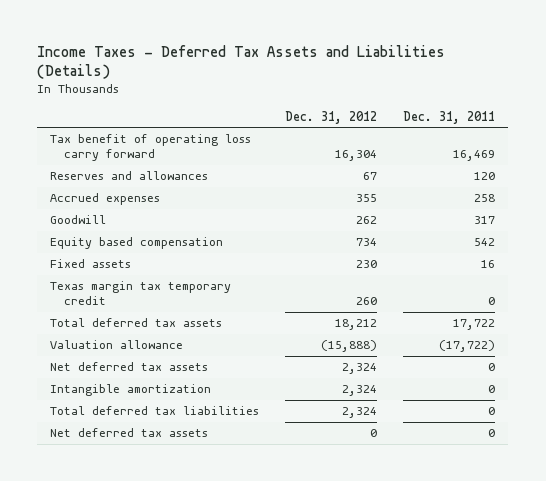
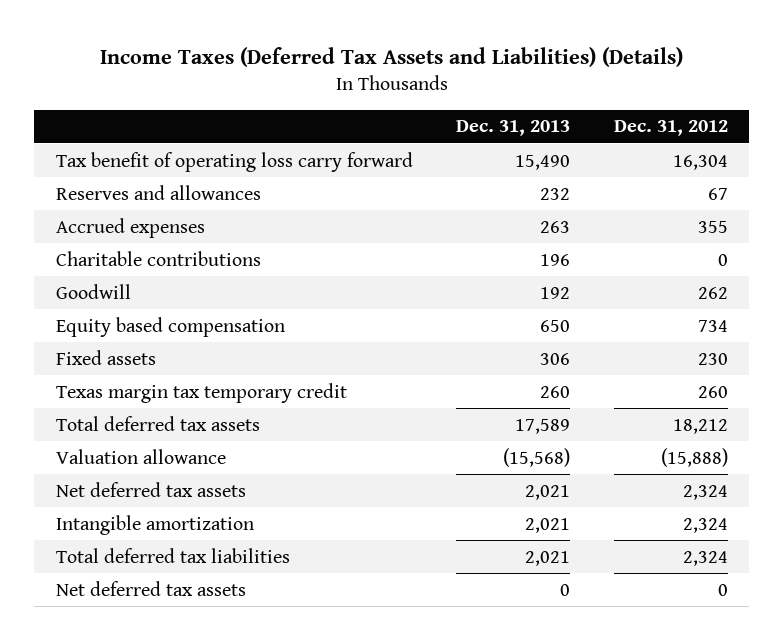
- Income Taxes - Deferred Tax Assets and Liabilities (Details)
+ Income Taxes (Deferred Tax Assets and Liabilities) (Details)
- | Dec. 31, 2012 | Dec. 31, 2011
+ | Dec. 31, 2013 | Dec. 31, 2012
+ Charitable contributions | 196 | 0

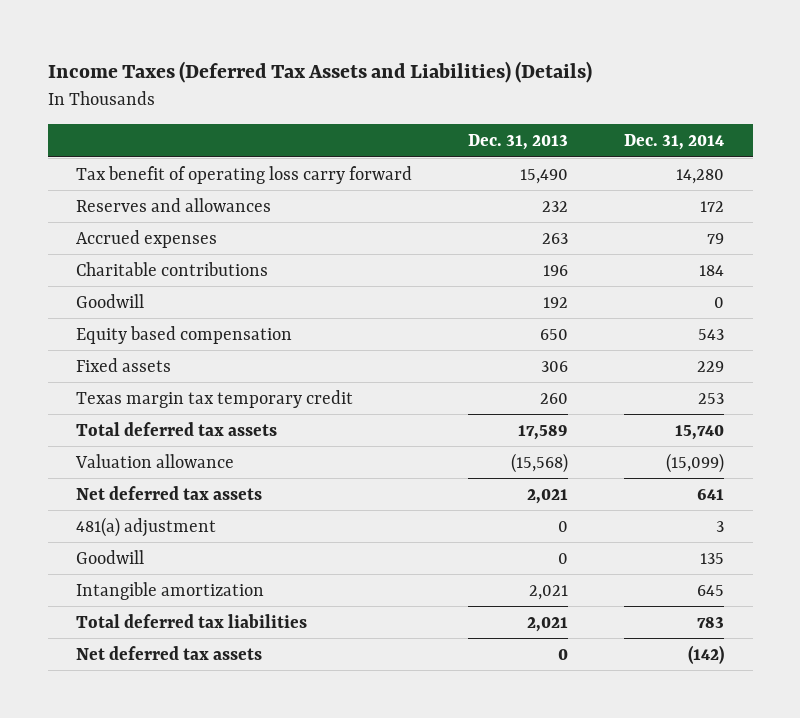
- | Dec. 31, 2013 | Dec. 31, 2012
+ | Dec. 31, 2013 | Dec. 31, 2014
+ 481(a) adjustment | 0 | 3
+ Goodwill | 0 | 135

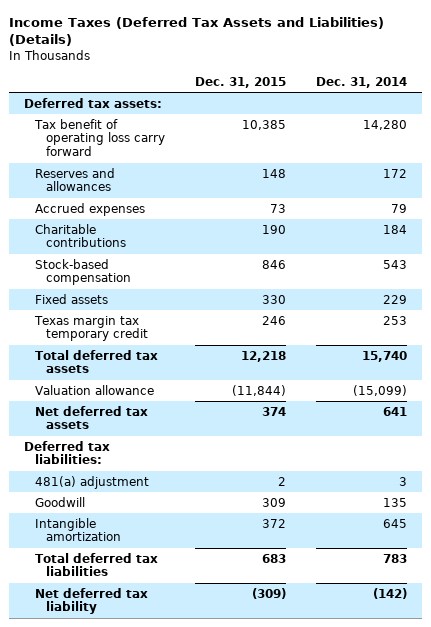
- | Dec. 31, 2013 | Dec. 31, 2014
+ | Dec. 31, 2015 | Dec. 31, 2014
+ Deferred tax assets:
- Goodwill | 192 | 0
- Equity based compensation | 650 | 543
+ Stock-based compensation | 846 | 543
+ Deferred tax liabilities:
- Net deferred tax assets | 0 | (142)
+ Net deferred tax liability | (309) | (142)

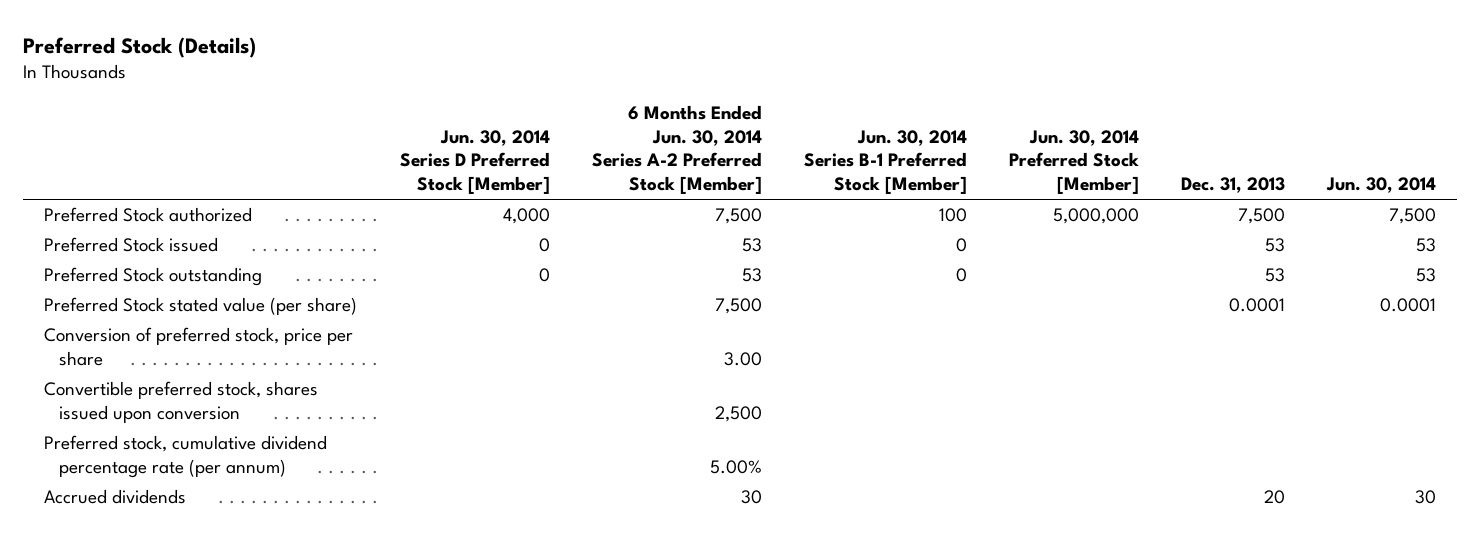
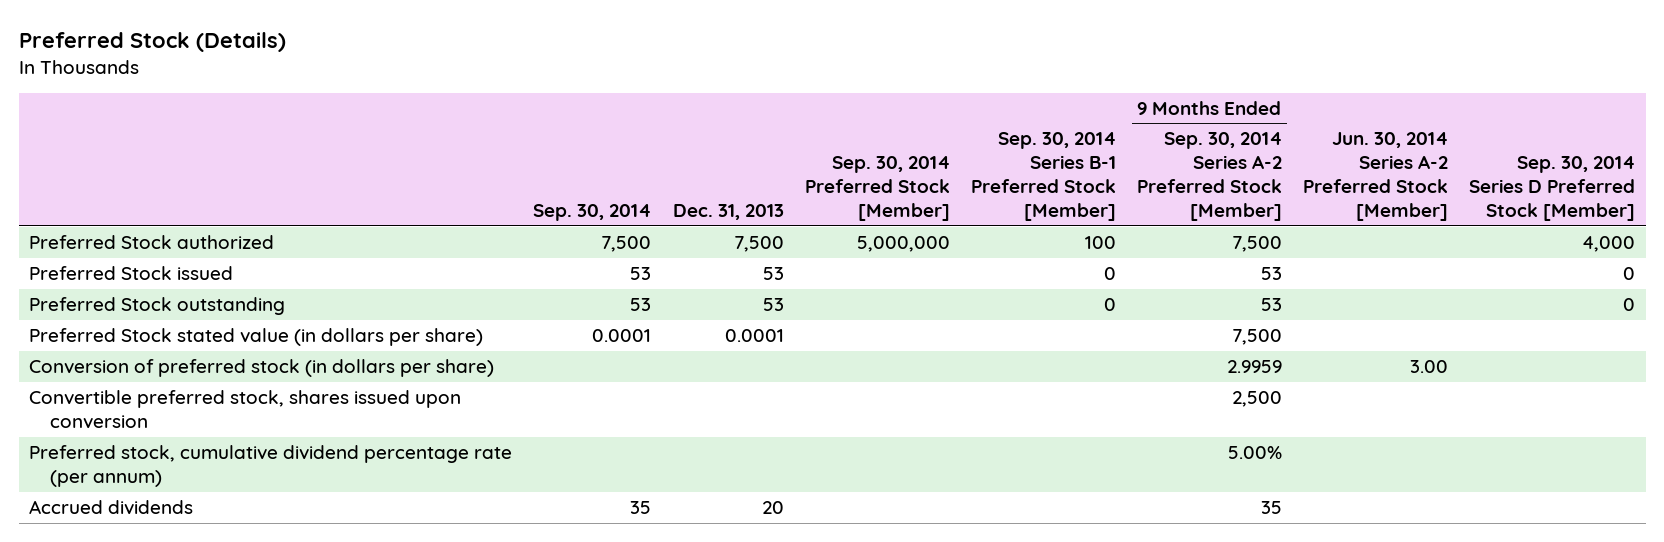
- | Jun. 30, 2014 Series D Preferred Stock [Member] | 6 Months Ended Jun. 30, 2014 Series A-2 Preferred Stock [Member] | Jun. 30, 2014 Series B-1 Preferred Stock [Member] | Jun. 30, 2014 Preferred Stock [Member] | Dec. 31, 2013 | Jun. 30, 2014
+ | Sep. 30, 2014 | Dec. 31, 2013 | Sep. 30, 2014 Preferred Stock [Member] | Sep. 30, 2014 Series B-1 Preferred Stock [Member] | 9 Months Ended Sep. 30, 2014 Series A-2 Preferred Stock [Member] | Jun. 30, 2014 Series A-2 Preferred Stock [Member] | Sep. 30, 2014 Series D Preferred Stock [Member]
- Preferred Stock stated value (per share) | | 7,500 | | | 0.0001 | 0.0001
- Conversion of preferred stock, price per share | | 3.00 | | | |
+ Preferred Stock stated value (in dollars per share) | 0.0001 | 0.0001 | | | 7,500 | |
+ Conversion of preferred stock (in dollars per share) | | | | | 2.9959 | 3.00 |

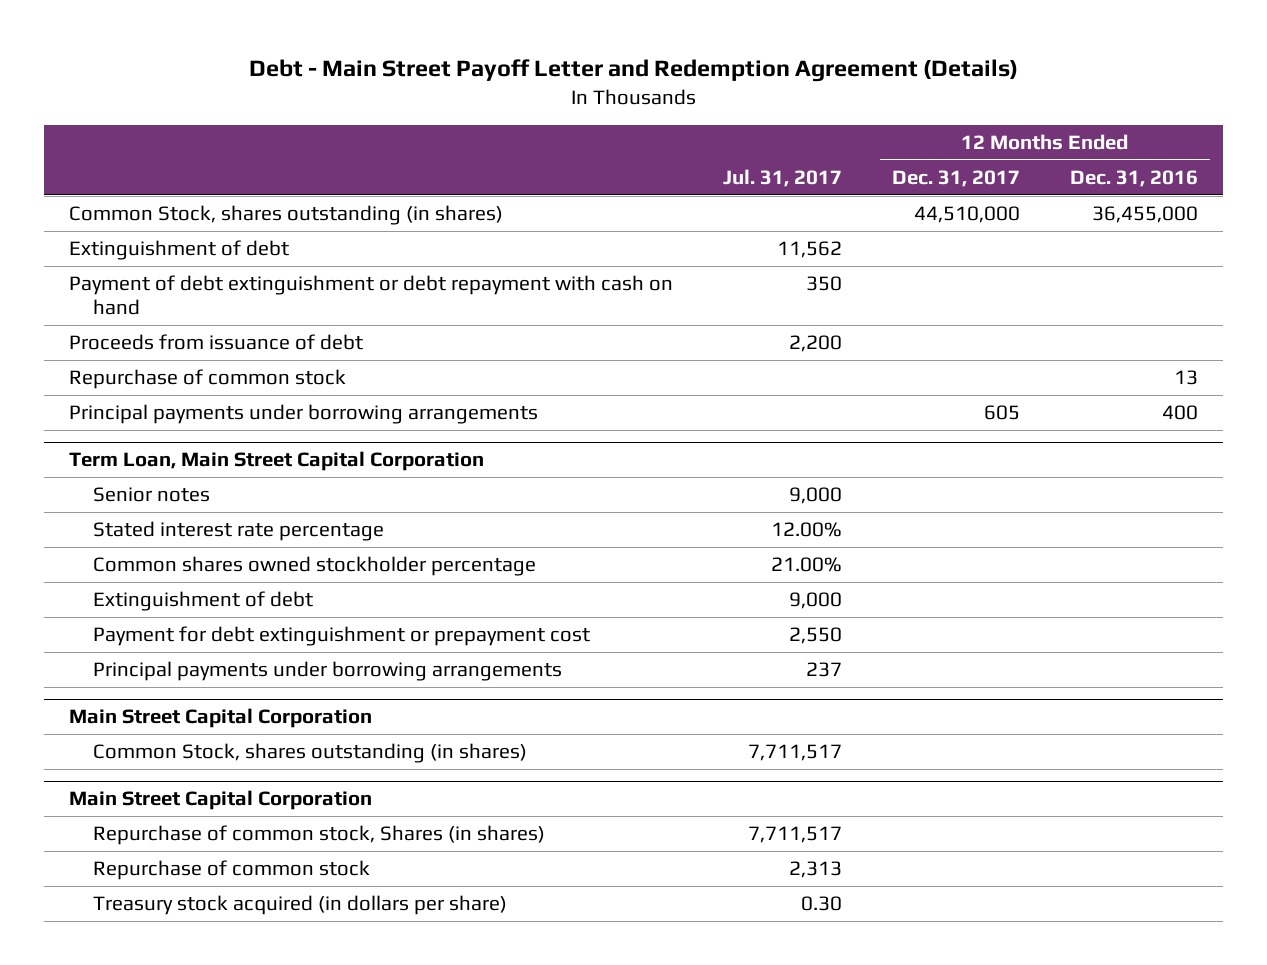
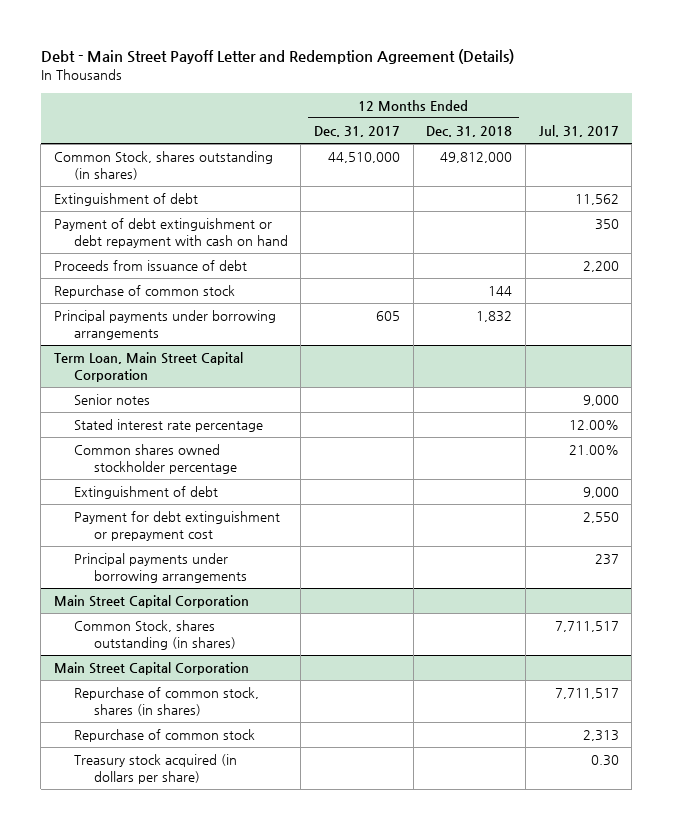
- | Jul. 31, 2017 | 12 Months Ended Dec. 31, 2017 | 12 Months Ended Dec. 31, 2016
+ | 12 Months Ended Dec. 31, 2017 | 12 Months Ended Dec. 31, 2018 | Jul. 31, 2017
@ Main Street Capital Corporation
- Repurchase of common stock, Shares (in shares) | 7,711,517 | |
+ Repurchase of common stock, shares (in shares) | | | 7,711,517

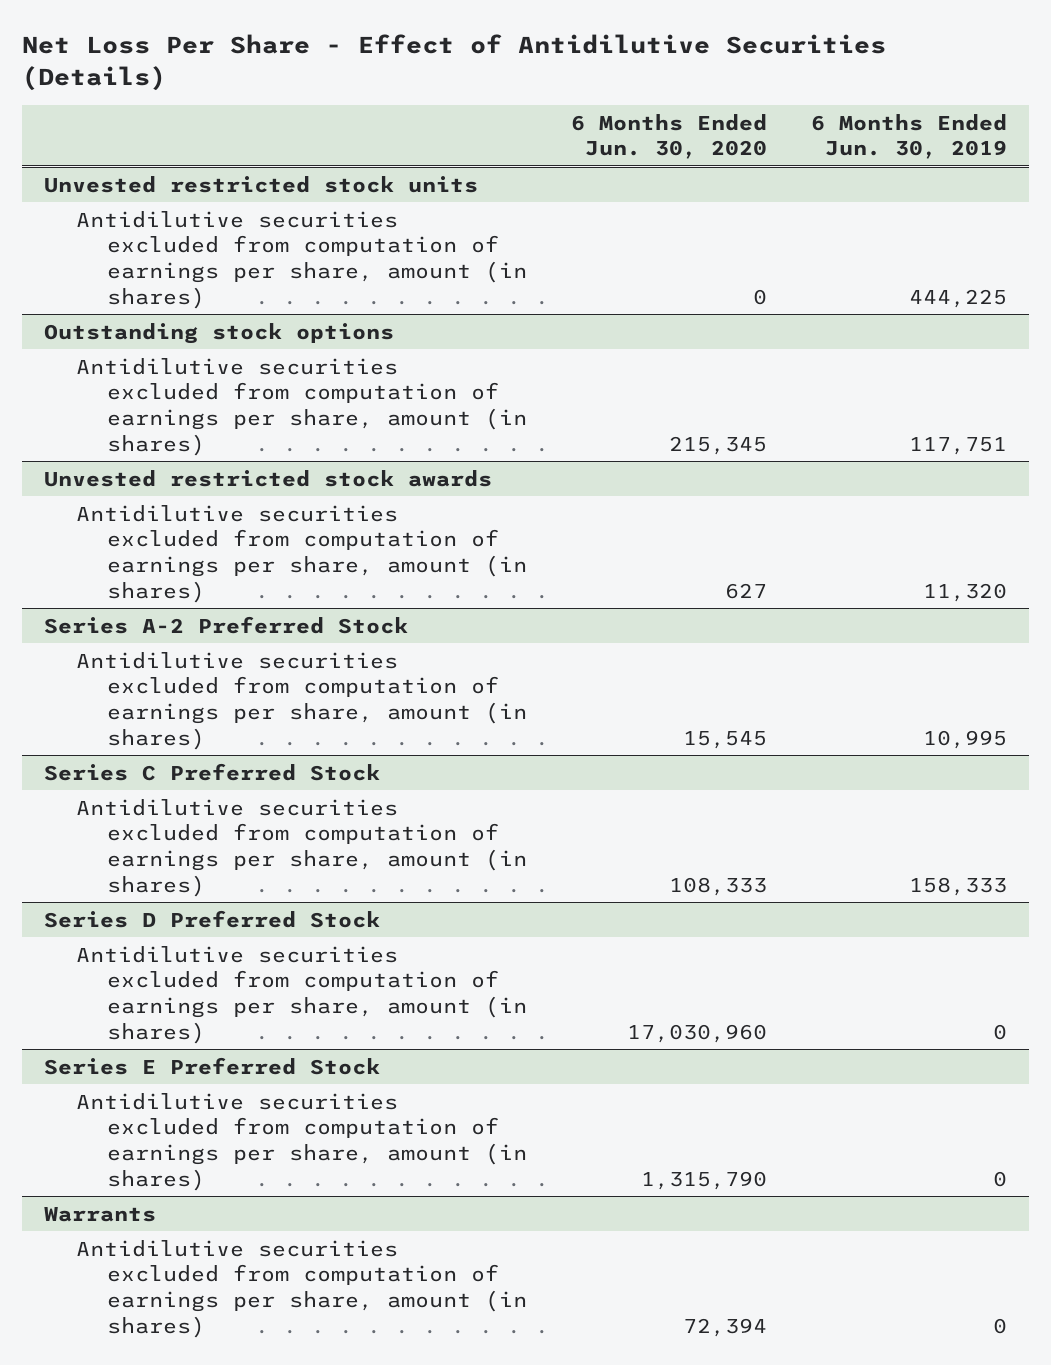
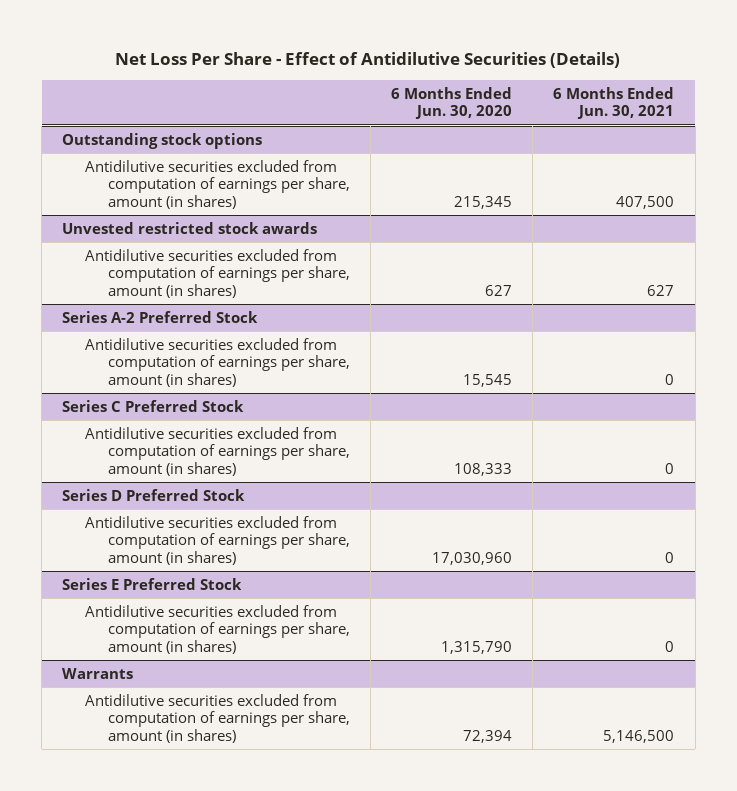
- | 6 Months Ended Jun. 30, 2020 | 6 Months Ended Jun. 30, 2019
+ | 6 Months Ended Jun. 30, 2020 | 6 Months Ended Jun. 30, 2021
- Unvested restricted stock units
- Antidilutive securities excluded from computation of earnings per share, amount (in shares) | 0 | 444,225

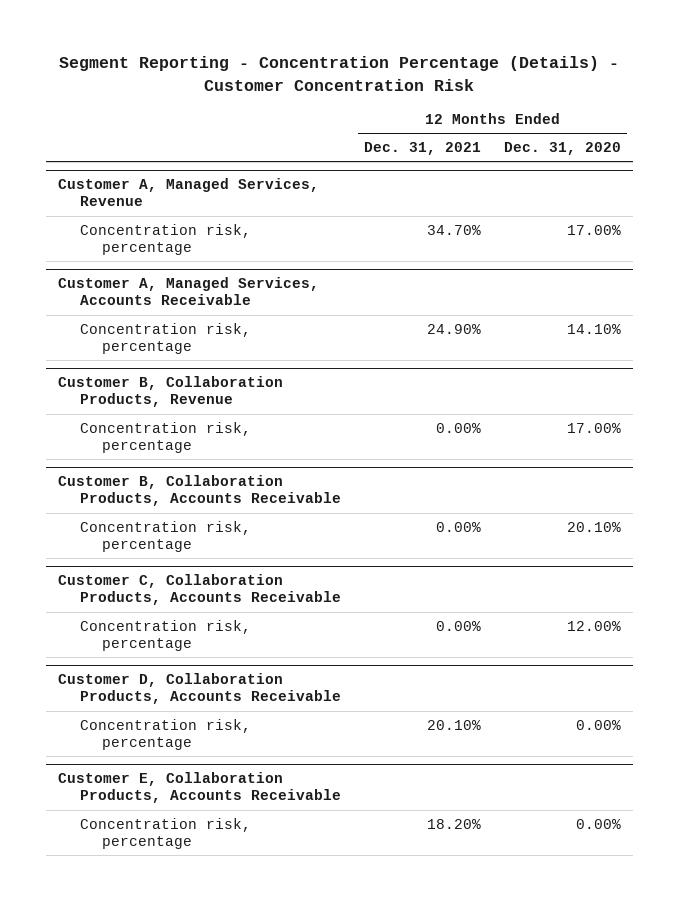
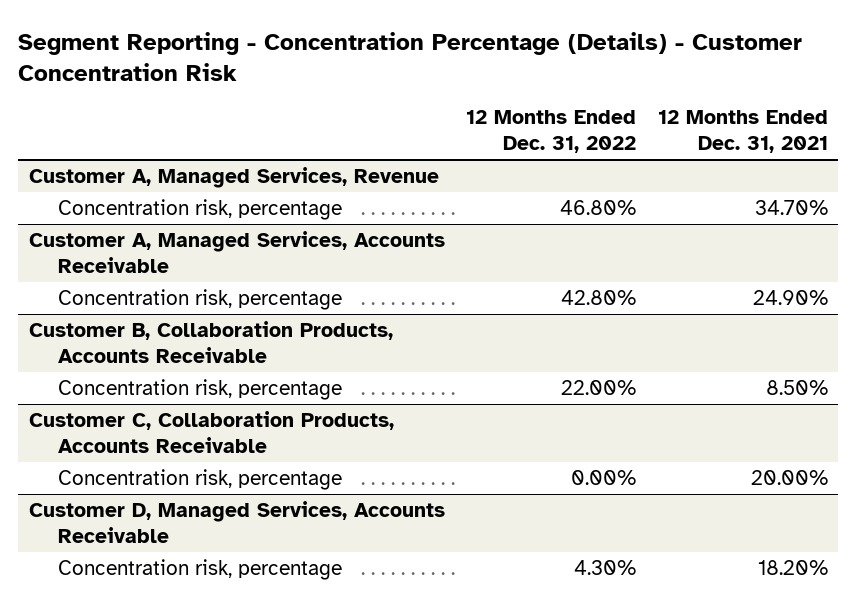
- | 12 Months Ended Dec. 31, 2021 | 12 Months Ended Dec. 31, 2020
+ | 12 Months Ended Dec. 31, 2022 | 12 Months Ended Dec. 31, 2021
- Customer B, Collaboration Products, Revenue
- Concentration risk, percentage | 0.00% | 17.00%
@ Customer B, Collaboration Products, Accounts Receivable
- Concentration risk, percentage | 0.00% | 20.10%
+ Concentration risk, percentage | 22.00% | 8.50%
@ Customer C, Collaboration Products, Accounts Receivable
- Concentration risk, percentage | 0.00% | 12.00%
- Customer D, Collaboration Products, Accounts Receivable
- Concentration risk, percentage | 20.10% | 0.00%
- Customer E, Collaboration Products, Accounts Receivable
@ Customer C, Collaboration Products, Accounts Receivable
+ Concentration risk, percentage | 0.00% | 20.00%
+ Customer D, Managed Services, Accounts Receivable

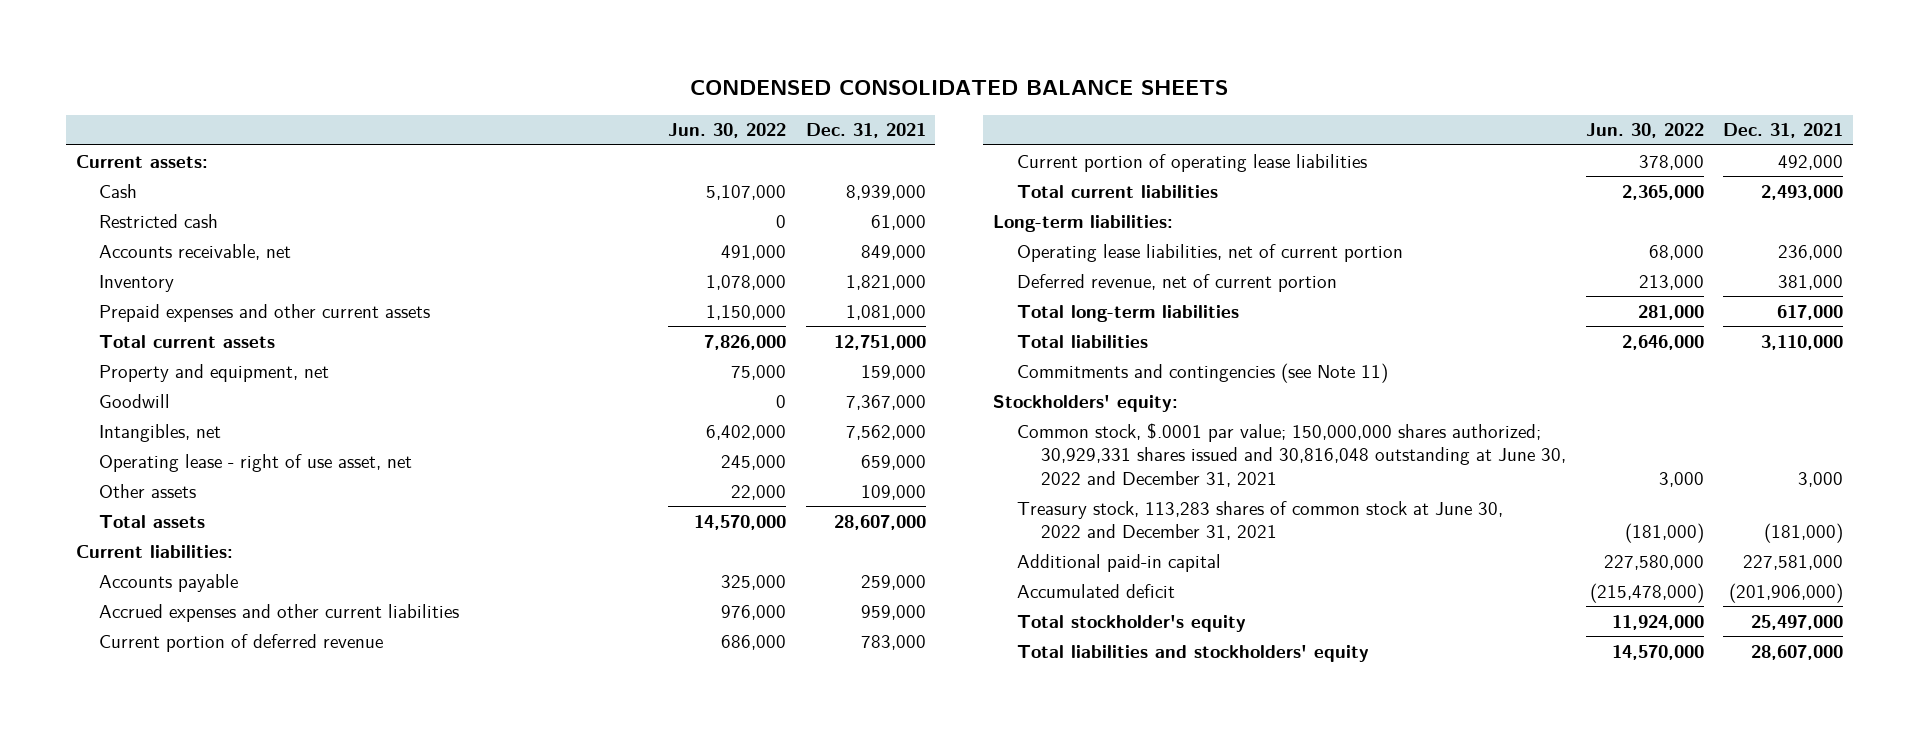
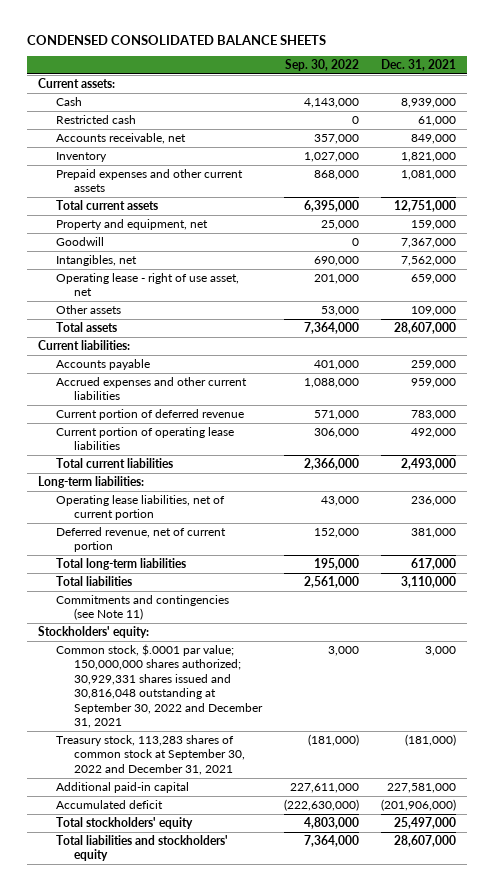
- | Jun. 30, 2022 | Dec. 31, 2021
+ | Sep. 30, 2022 | Dec. 31, 2021
- Common stock, $.0001 par value; 150,000,000 shares authorized; 30,929,331 shares issued and 30,816,048 outstanding at June 30, 2022 and December 31, 2021 | 3,000 | 3,000
- Treasury stock, 113,283 shares of common stock at June 30, 2022 and December 31, 2021 | (181,000) | (181,000)
+ Common stock, $.0001 par value; 150,000,000 shares authorized; 30,929,331 shares issued and 30,816,048 outstanding at September 30, 2022 and December 31, 2021 | 3,000 | 3,000
+ Treasury stock, 113,283 shares of common stock at September 30, 2022 and December 31, 2021 | (181,000) | (181,000)
- Total stockholder's equity | 11,924,000 | 25,497,000
+ Total stockholders' equity | 4,803,000 | 25,497,000

